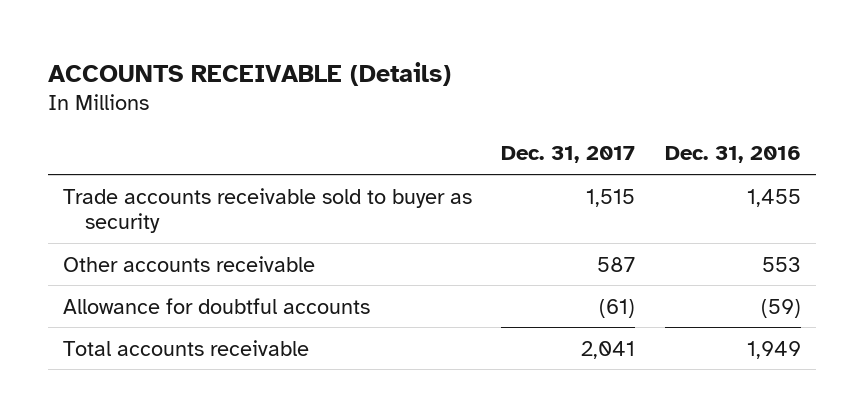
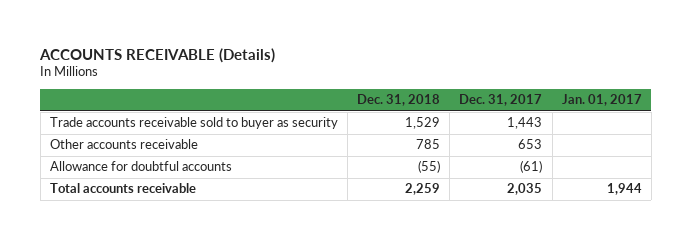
- | Dec. 31, 2017 | Dec. 31, 2016
+ | Dec. 31, 2018 | Dec. 31, 2017 | Jan. 01, 2017
- Trade accounts receivable sold to buyer as security | 1,515 | 1,455
- Other accounts receivable | 587 | 553
+ Trade accounts receivable sold to buyer as security | 1,529 | 1,443 |
+ Other accounts receivable | 785 | 653 |
- Total accounts receivable | 2,041 | 1,949
+ Total accounts receivable | 2,259 | 2,035 | 1,944

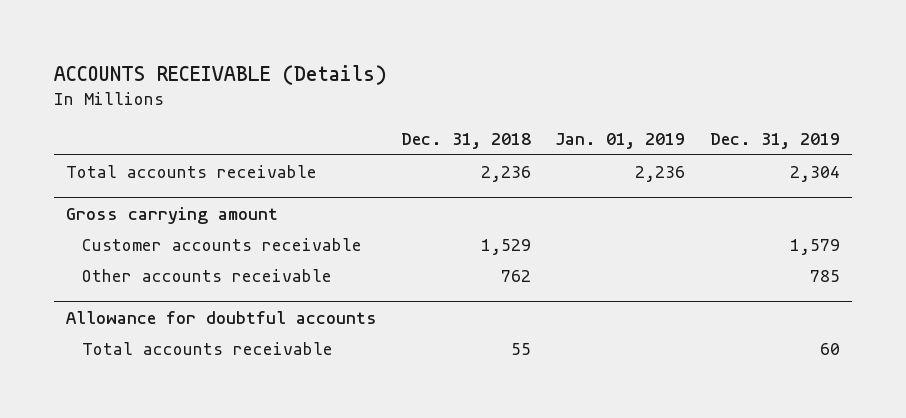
- | Dec. 31, 2018 | Dec. 31, 2017 | Jan. 01, 2017
+ | Dec. 31, 2018 | Jan. 01, 2019 | Dec. 31, 2019
- Trade accounts receivable sold to buyer as security | 1,529 | 1,443 |
- Other accounts receivable | 785 | 653 |
- Allowance for doubtful accounts | (55) | (61) |
- Total accounts receivable | 2,259 | 2,035 | 1,944
+ Total accounts receivable | 2,236 | 2,236 | 2,304
+ Gross carrying amount
+ Customer accounts receivable | 1,529 | | 1,579
+ Other accounts receivable | 762 | | 785
+ Allowance for doubtful accounts
+ Total accounts receivable | 55 | | 60

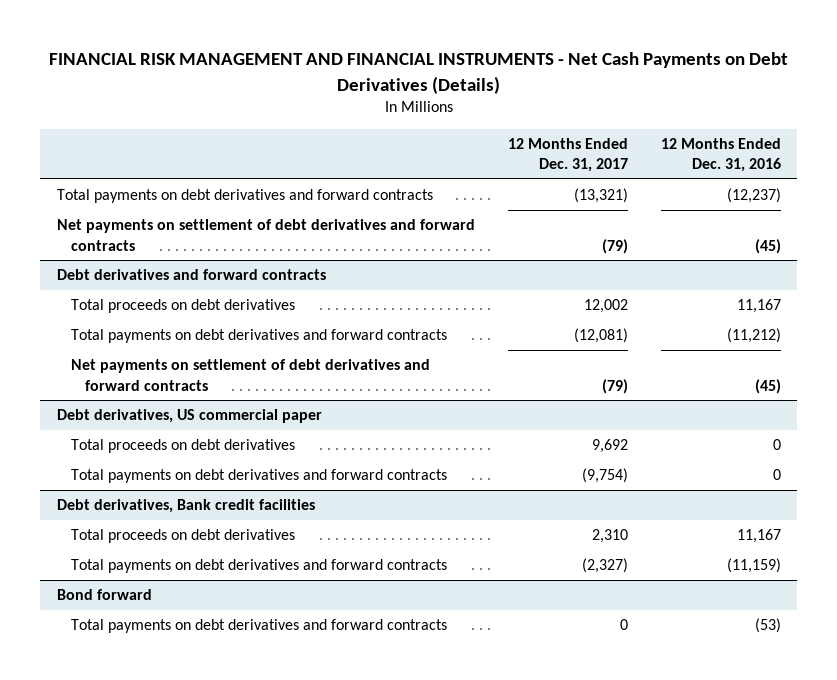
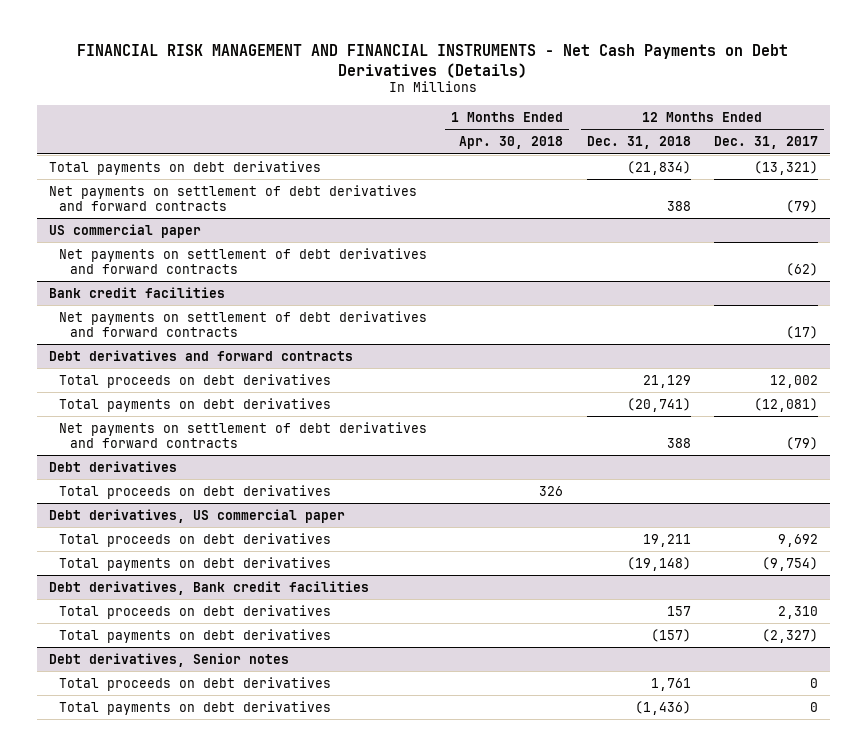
- | 12 Months Ended Dec. 31, 2017 | 12 Months Ended Dec. 31, 2016
+ | 1 Months Ended Apr. 30, 2018 | 12 Months Ended Dec. 31, 2018 | 12 Months Ended Dec. 31, 2017
- Total payments on debt derivatives and forward contracts | (13,321) | (12,237)
+ Total payments on debt derivatives | | (21,834) | (13,321)
+ US commercial paper
+ Net payments on settlement of debt derivatives and forward contracts | | | (62)
+ Bank credit facilities
+ Net payments on settlement of debt derivatives and forward contracts | | | (17)
@ Debt derivatives and forward contracts
- Total payments on debt derivatives and forward contracts | (12,081) | (11,212)
+ Total payments on debt derivatives | | (20,741) | (12,081)
+ Debt derivatives
+ Total proceeds on debt derivatives | 326 | |
@ Debt derivatives, US commercial paper
- Total payments on debt derivatives and forward contracts | (9,754) | 0
+ Total payments on debt derivatives | | (19,148) | (9,754)
@ Debt derivatives, Bank credit facilities
- Total payments on debt derivatives and forward contracts | (2,327) | (11,159)
- Bond forward
- Total payments on debt derivatives and forward contracts | 0 | (53)
@ Debt derivatives, Bank credit facilities
+ Total payments on debt derivatives | | (157) | (2,327)
+ Debt derivatives, Senior notes
+ Total proceeds on debt derivatives | | 1,761 | 0
+ Total payments on debt derivatives | | (1,436) | 0

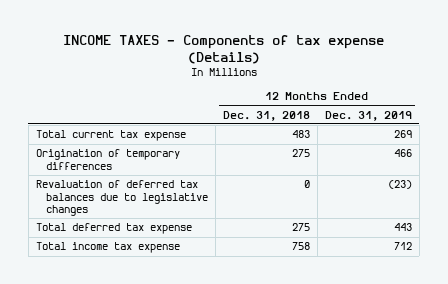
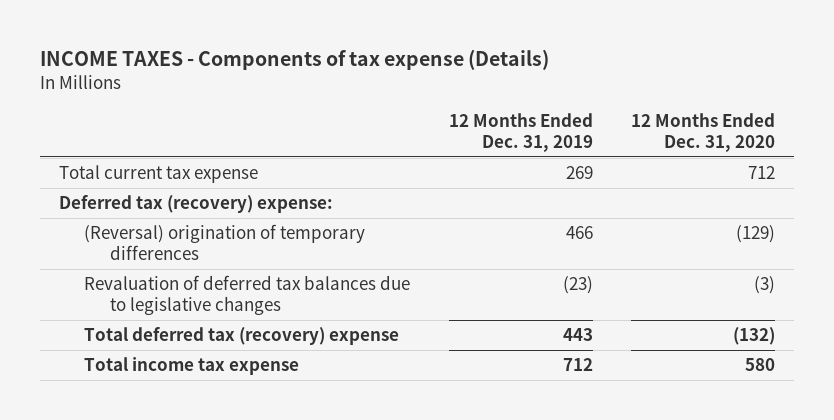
- | 12 Months Ended Dec. 31, 2018 | 12 Months Ended Dec. 31, 2019
+ | 12 Months Ended Dec. 31, 2019 | 12 Months Ended Dec. 31, 2020
- Origination of temporary differences | 275 | 466
+ Deferred tax (recovery) expense:
+ (Reversal) origination of temporary differences | 466 | (129)
- Total deferred tax expense | 275 | 443
+ Total deferred tax (recovery) expense | 443 | (132)

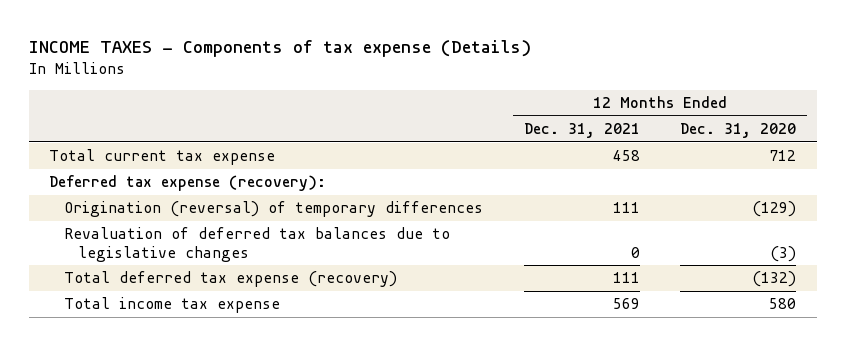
- | 12 Months Ended Dec. 31, 2019 | 12 Months Ended Dec. 31, 2020
+ | 12 Months Ended Dec. 31, 2021 | 12 Months Ended Dec. 31, 2020
- Deferred tax (recovery) expense:
- (Reversal) origination of temporary differences | 466 | (129)
+ Deferred tax expense (recovery):
+ Origination (reversal) of temporary differences | 111 | (129)
- Total deferred tax (recovery) expense | 443 | (132)
+ Total deferred tax expense (recovery) | 111 | (132)

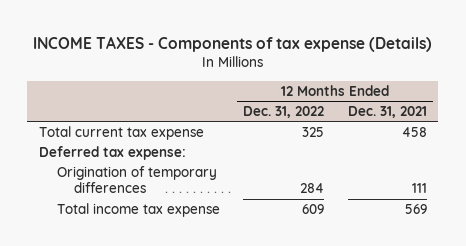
- | 12 Months Ended Dec. 31, 2021 | 12 Months Ended Dec. 31, 2020
+ | 12 Months Ended Dec. 31, 2022 | 12 Months Ended Dec. 31, 2021
- Deferred tax expense (recovery):
- Origination (reversal) of temporary differences | 111 | (129)
- Revaluation of deferred tax balances due to legislative changes | 0 | (3)
- Total deferred tax expense (recovery) | 111 | (132)
+ Deferred tax expense:
+ Origination of temporary differences | 284 | 111

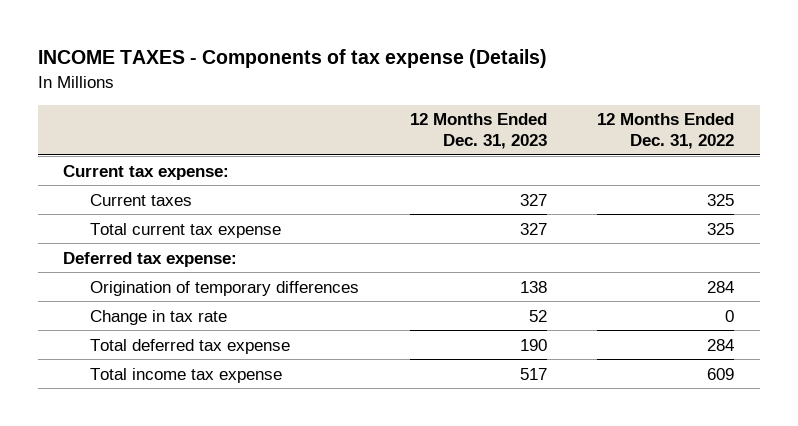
- | 12 Months Ended Dec. 31, 2022 | 12 Months Ended Dec. 31, 2021
+ | 12 Months Ended Dec. 31, 2023 | 12 Months Ended Dec. 31, 2022
+ Current tax expense:
+ Current taxes | 327 | 325
+ Change in tax rate | 52 | 0
+ Total deferred tax expense | 190 | 284

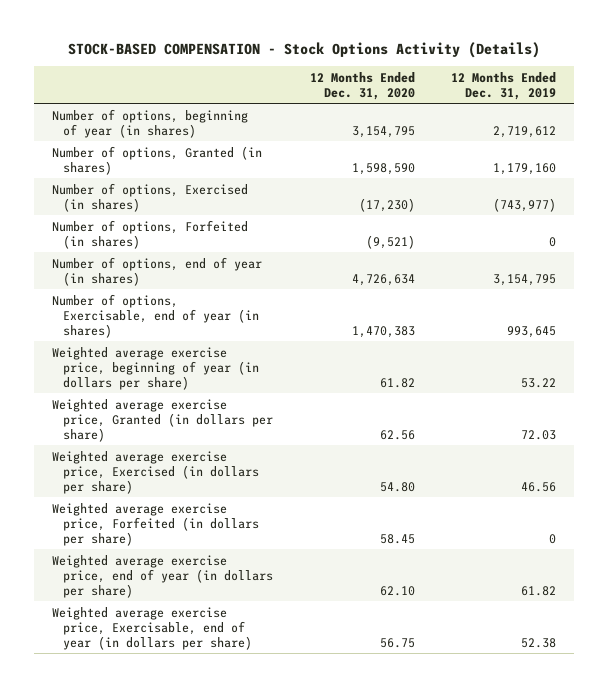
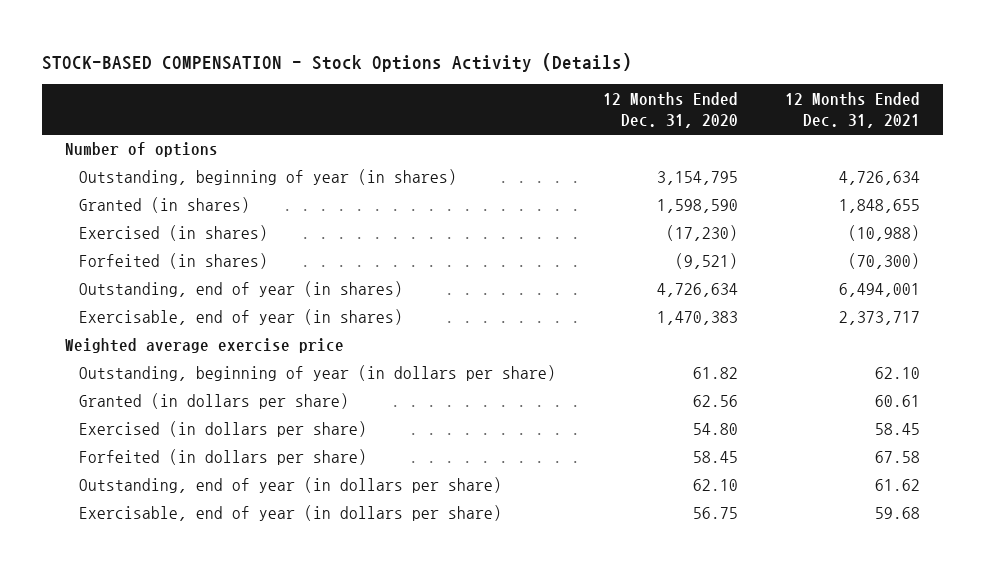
- | 12 Months Ended Dec. 31, 2020 | 12 Months Ended Dec. 31, 2019
+ | 12 Months Ended Dec. 31, 2020 | 12 Months Ended Dec. 31, 2021
- Number of options, beginning of year (in shares) | 3,154,795 | 2,719,612
- Number of options, Granted (in shares) | 1,598,590 | 1,179,160
- Number of options, Exercised (in shares) | (17,230) | (743,977)
- Number of options, Forfeited (in shares) | (9,521) | 0
- Number of options, end of year (in shares) | 4,726,634 | 3,154,795
- Number of options, Exercisable, end of year (in shares) | 1,470,383 | 993,645
- Weighted average exercise price, beginning of year (in dollars per share) | 61.82 | 53.22
- Weighted average exercise price, Granted (in dollars per share) | 62.56 | 72.03
- Weighted average exercise price, Exercised (in dollars per share) | 54.80 | 46.56
- Weighted average exercise price, Forfeited (in dollars per share) | 58.45 | 0
- Weighted average exercise price, end of year (in dollars per share) | 62.10 | 61.82
- Weighted average exercise price, Exercisable, end of year (in dollars per share) | 56.75 | 52.38
+ Number of options
+ Outstanding, beginning of year (in shares) | 3,154,795 | 4,726,634
+ Granted (in shares) | 1,598,590 | 1,848,655
+ Exercised (in shares) | (17,230) | (10,988)
+ Forfeited (in shares) | (9,521) | (70,300)
+ Outstanding, end of year (in shares) | 4,726,634 | 6,494,001
+ Exercisable, end of year (in shares) | 1,470,383 | 2,373,717
+ Weighted average exercise price
+ Outstanding, beginning of year (in dollars per share) | 61.82 | 62.10
+ Granted (in dollars per share) | 62.56 | 60.61
+ Exercised (in dollars per share) | 54.80 | 58.45
+ Forfeited (in dollars per share) | 58.45 | 67.58
+ Outstanding, end of year (in dollars per share) | 62.10 | 61.62
+ Exercisable, end of year (in dollars per share) | 56.75 | 59.68

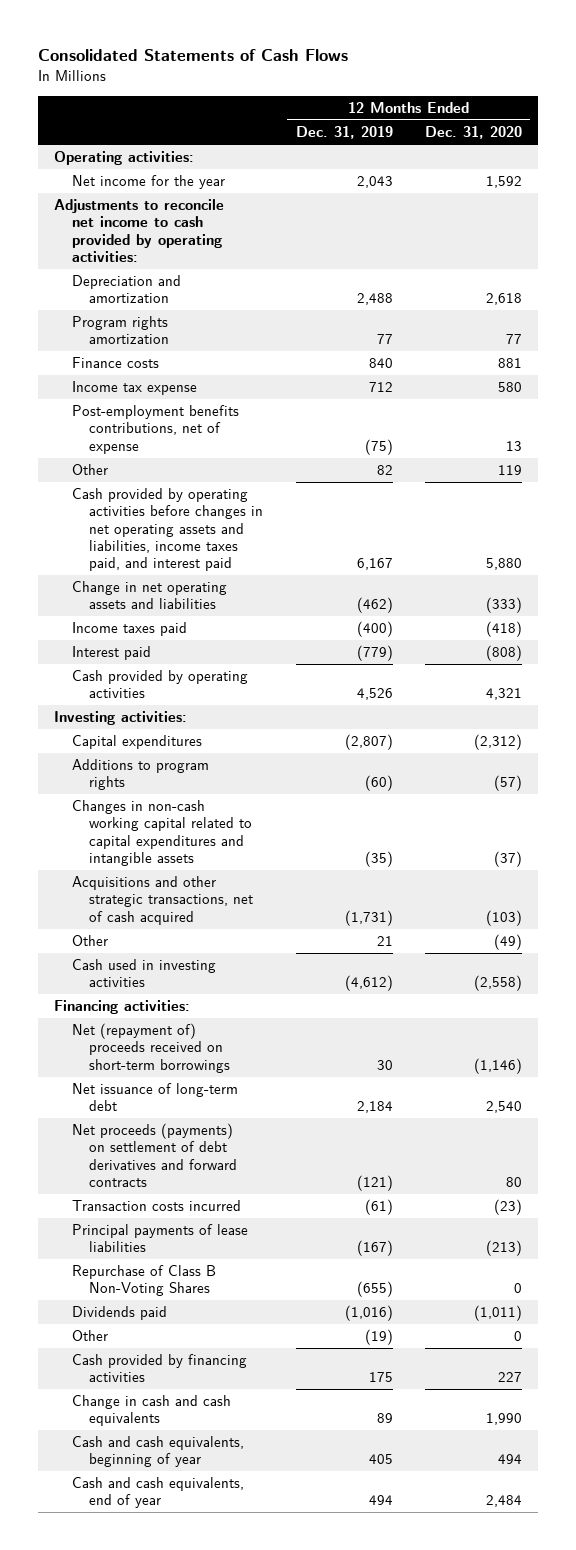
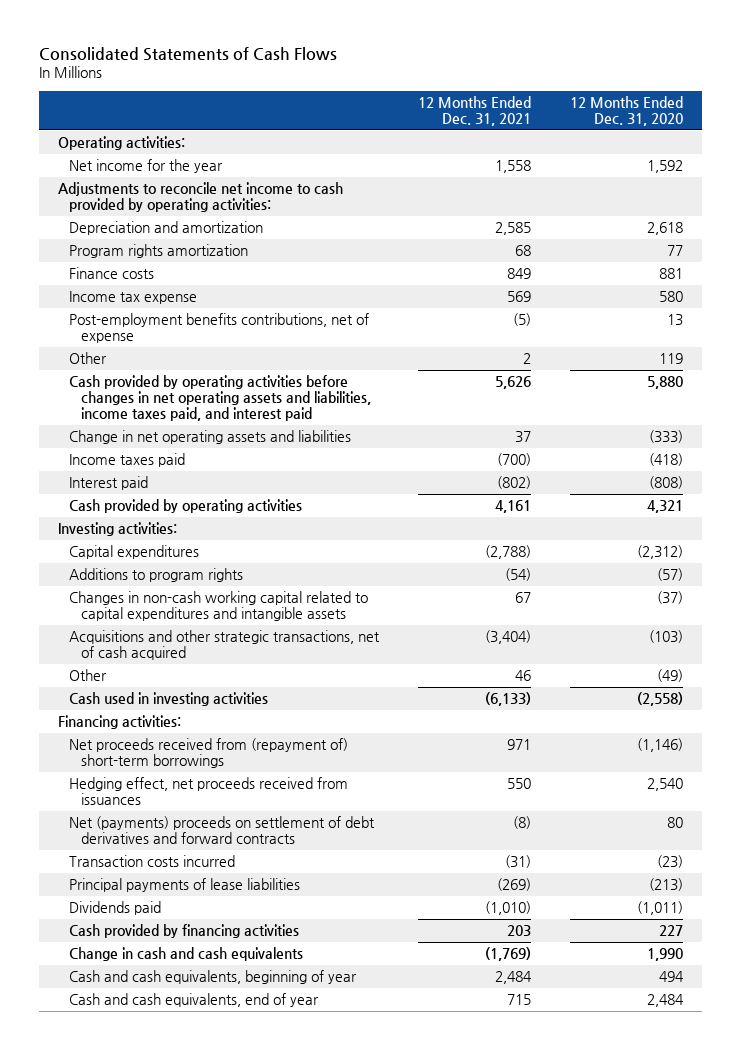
- | 12 Months Ended Dec. 31, 2019 | 12 Months Ended Dec. 31, 2020
+ | 12 Months Ended Dec. 31, 2021 | 12 Months Ended Dec. 31, 2020
- Net (repayment of) proceeds received on short-term borrowings | 30 | (1,146)
- Net issuance of long-term debt | 2,184 | 2,540
- Net proceeds (payments) on settlement of debt derivatives and forward contracts | (121) | 80
+ Net proceeds received from (repayment of) short-term borrowings | 971 | (1,146)
+ Hedging effect, net proceeds received from issuances | 550 | 2,540
+ Net (payments) proceeds on settlement of debt derivatives and forward contracts | (8) | 80
- Repurchase of Class B Non-Voting Shares | (655) | 0
- Other | (19) | 0

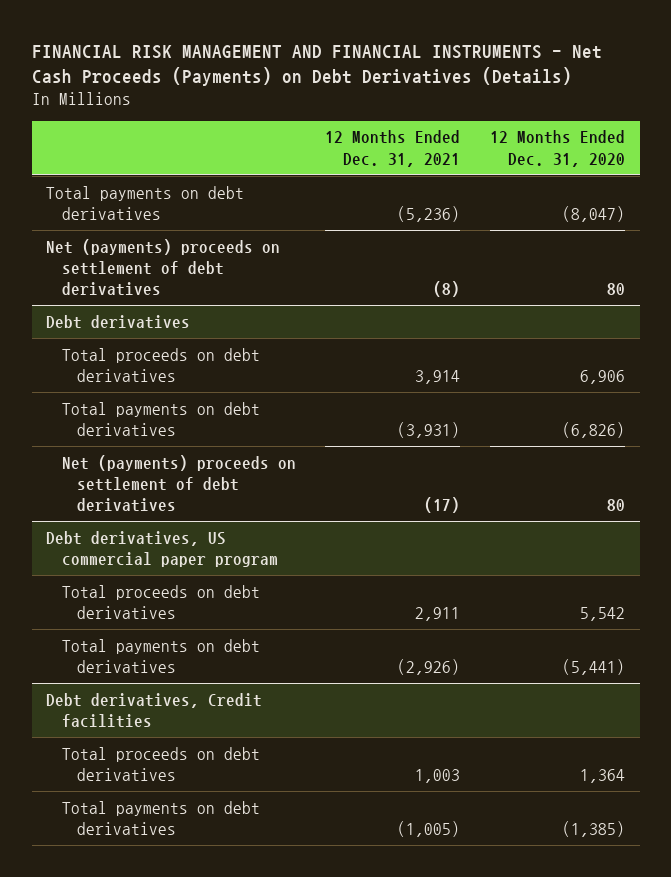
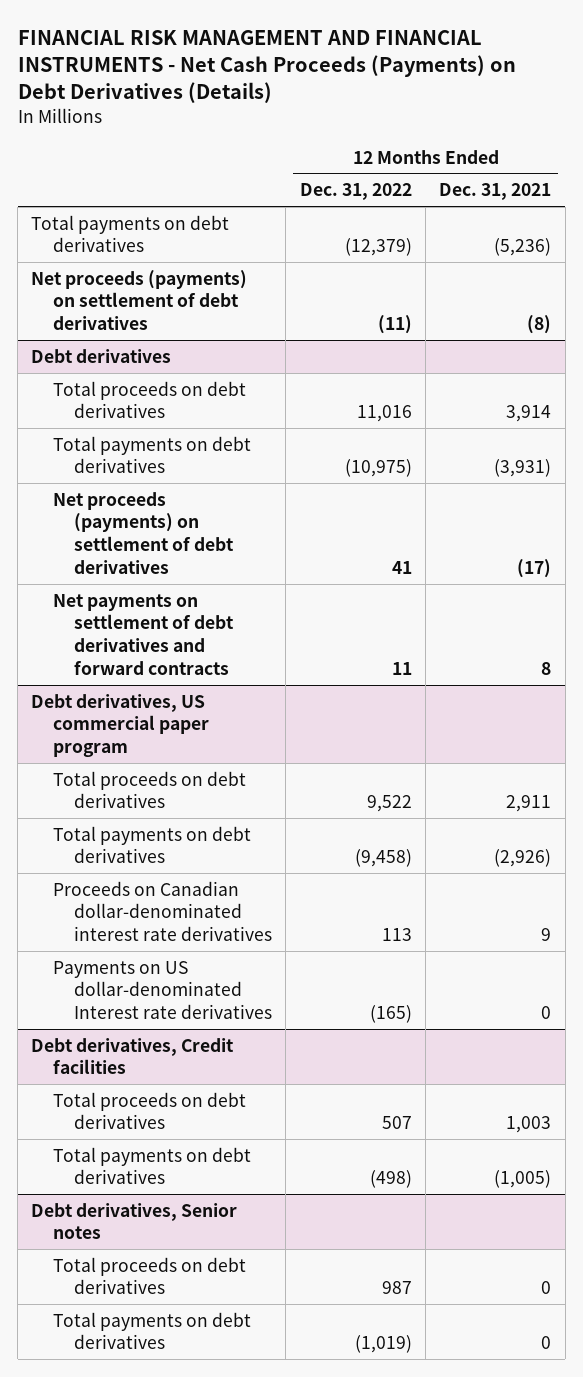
- | 12 Months Ended Dec. 31, 2021 | 12 Months Ended Dec. 31, 2020
+ | 12 Months Ended Dec. 31, 2022 | 12 Months Ended Dec. 31, 2021
- Net (payments) proceeds on settlement of debt derivatives | (8) | 80
+ Net proceeds (payments) on settlement of debt derivatives | (11) | (8)
@ Debt derivatives
- Net (payments) proceeds on settlement of debt derivatives | (17) | 80
+ Net proceeds (payments) on settlement of debt derivatives | 41 | (17)
+ Net payments on settlement of debt derivatives and forward contracts | 11 | 8
@ Debt derivatives, US commercial paper program
+ Proceeds on Canadian dollar-denominated interest rate derivatives | 113 | 9
+ Payments on US dollar-denominated Interest rate derivatives | (165) | 0
+ Debt derivatives, Senior notes
+ Total proceeds on debt derivatives | 987 | 0
+ Total payments on debt derivatives | (1,019) | 0

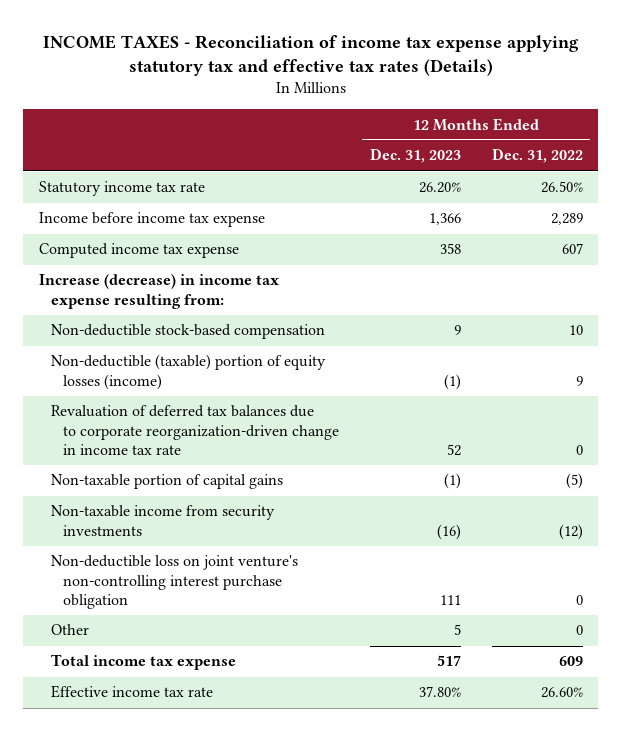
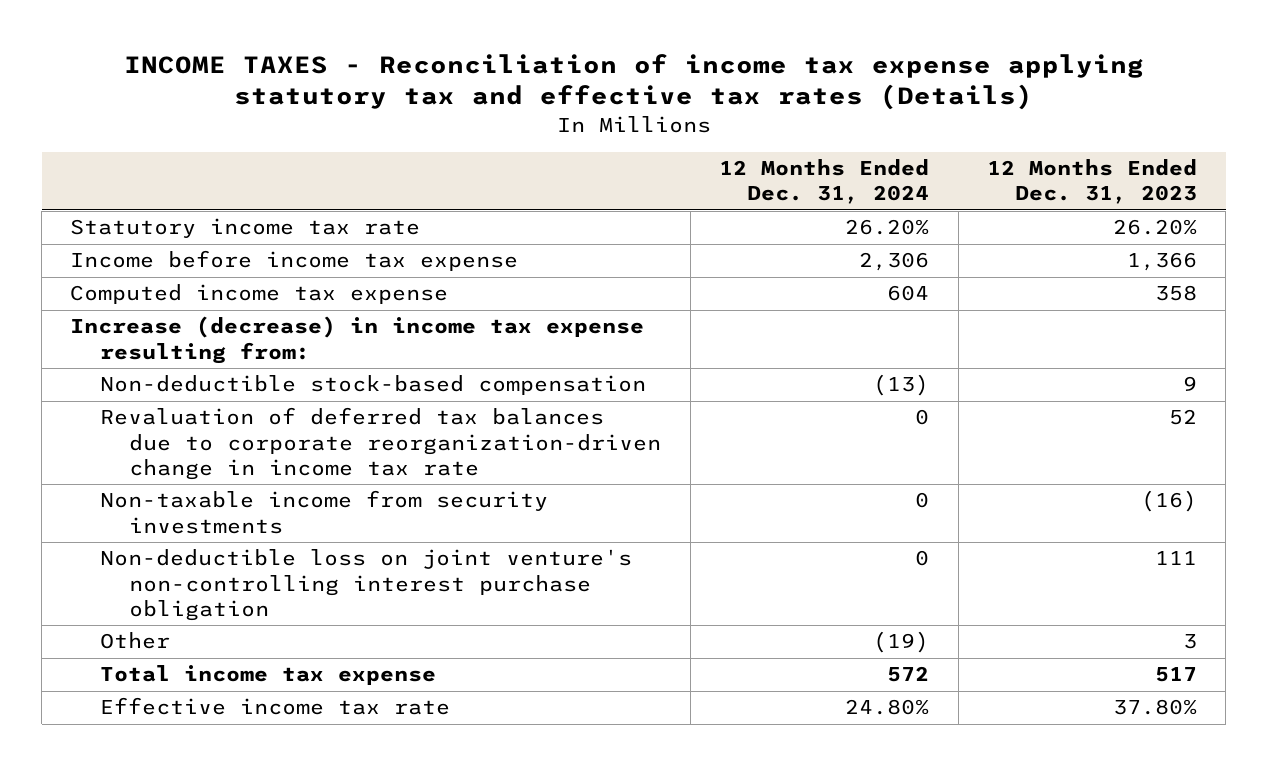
- | 12 Months Ended Dec. 31, 2023 | 12 Months Ended Dec. 31, 2022
+ | 12 Months Ended Dec. 31, 2024 | 12 Months Ended Dec. 31, 2023
- Non-deductible (taxable) portion of equity losses (income) | (1) | 9
- Non-taxable portion of capital gains | (1) | (5)
- Other | 5 | 0
+ Other | (19) | 3

